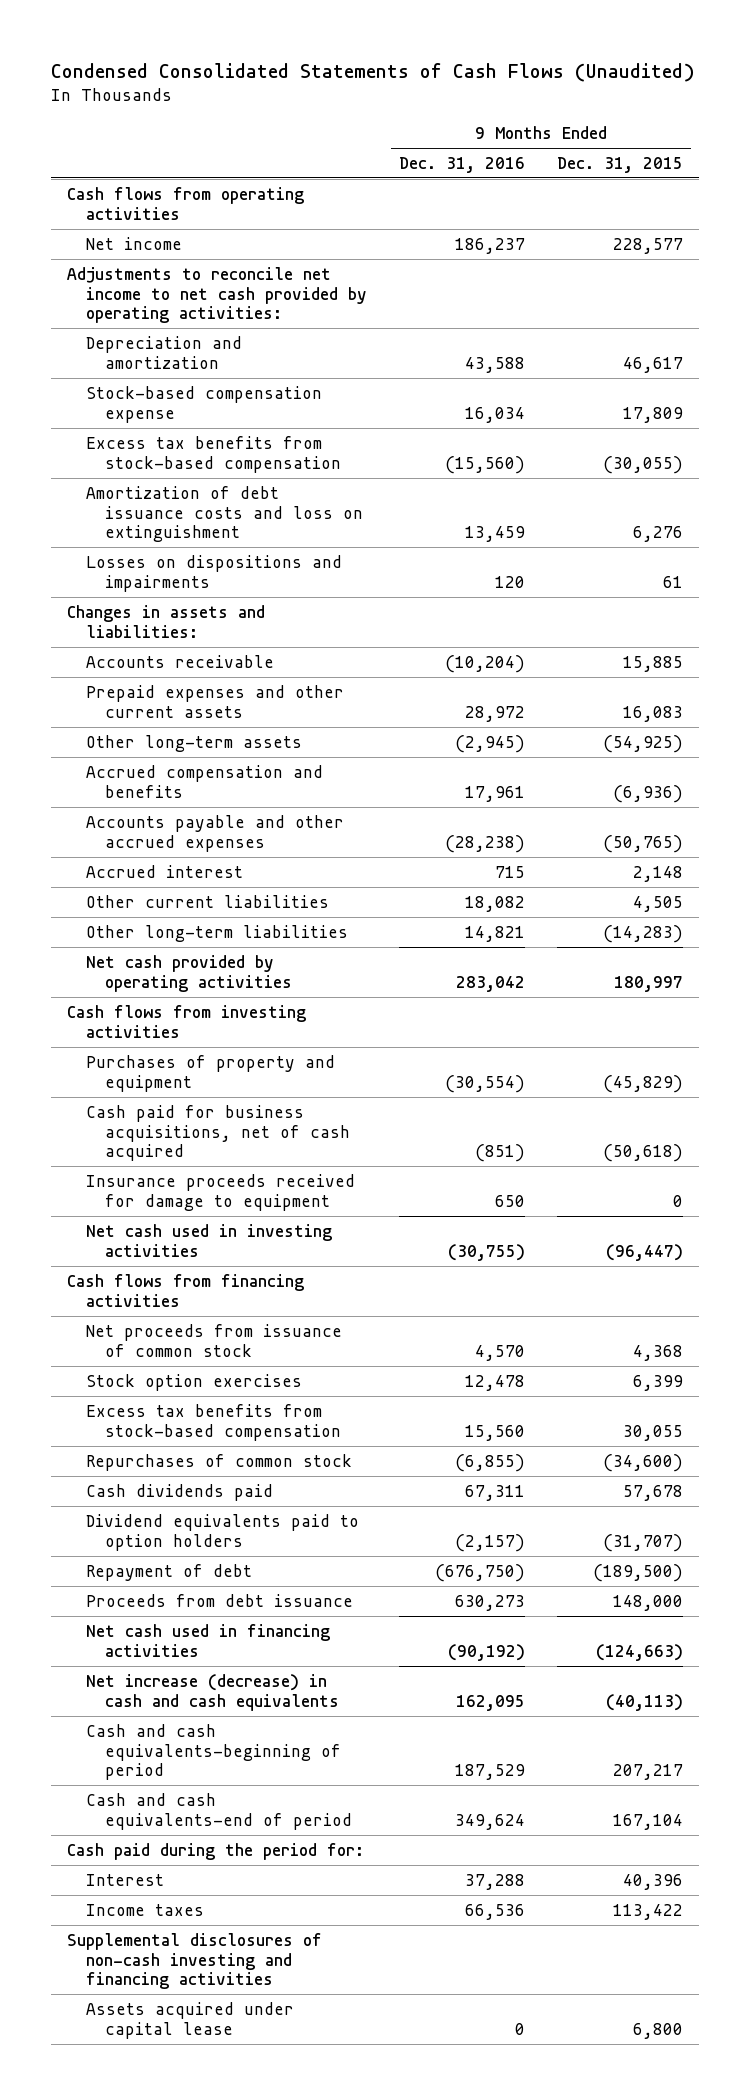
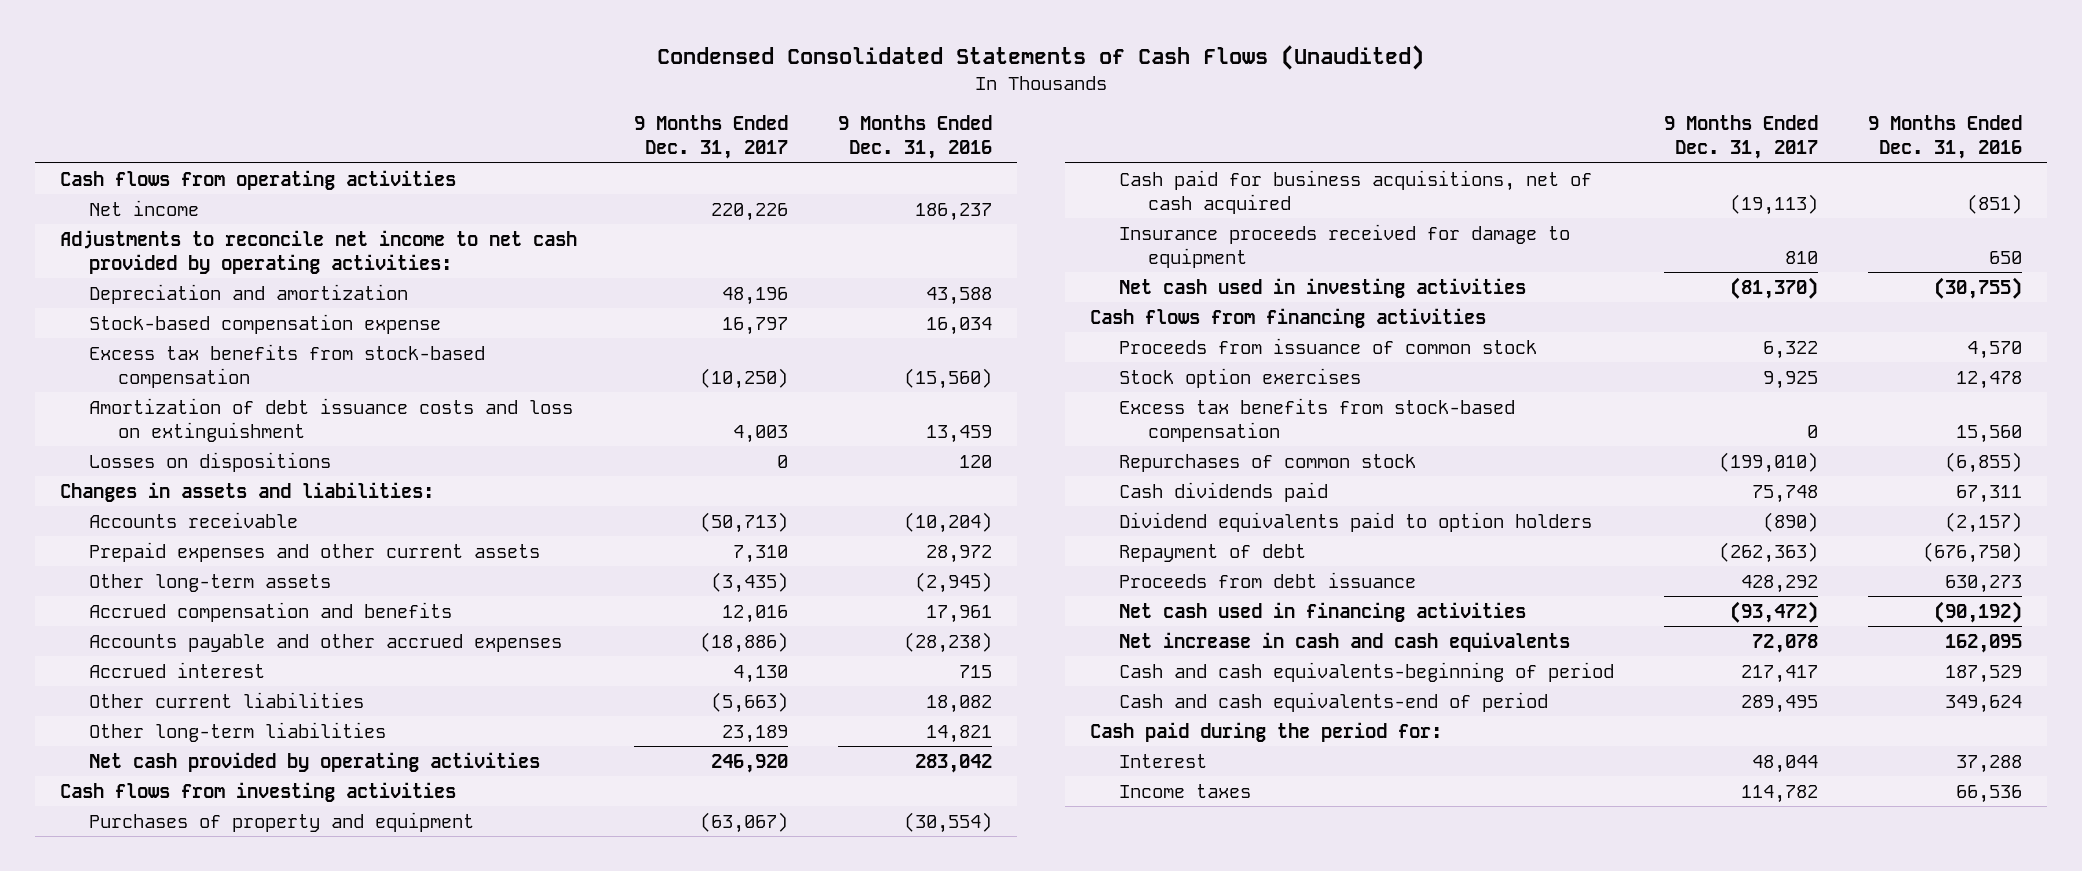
- | 9 Months Ended Dec. 31, 2016 | 9 Months Ended Dec. 31, 2015
+ | 9 Months Ended Dec. 31, 2017 | 9 Months Ended Dec. 31, 2016
- Losses on dispositions and impairments | 120 | 61
+ Losses on dispositions | 0 | 120
- Net proceeds from issuance of common stock | 4,570 | 4,368
+ Proceeds from issuance of common stock | 6,322 | 4,570
- Net increase (decrease) in cash and cash equivalents | 162,095 | (40,113)
+ Net increase in cash and cash equivalents | 72,078 | 162,095
- Supplemental disclosures of non-cash investing and financing activities
- Assets acquired under capital lease | 0 | 6,800

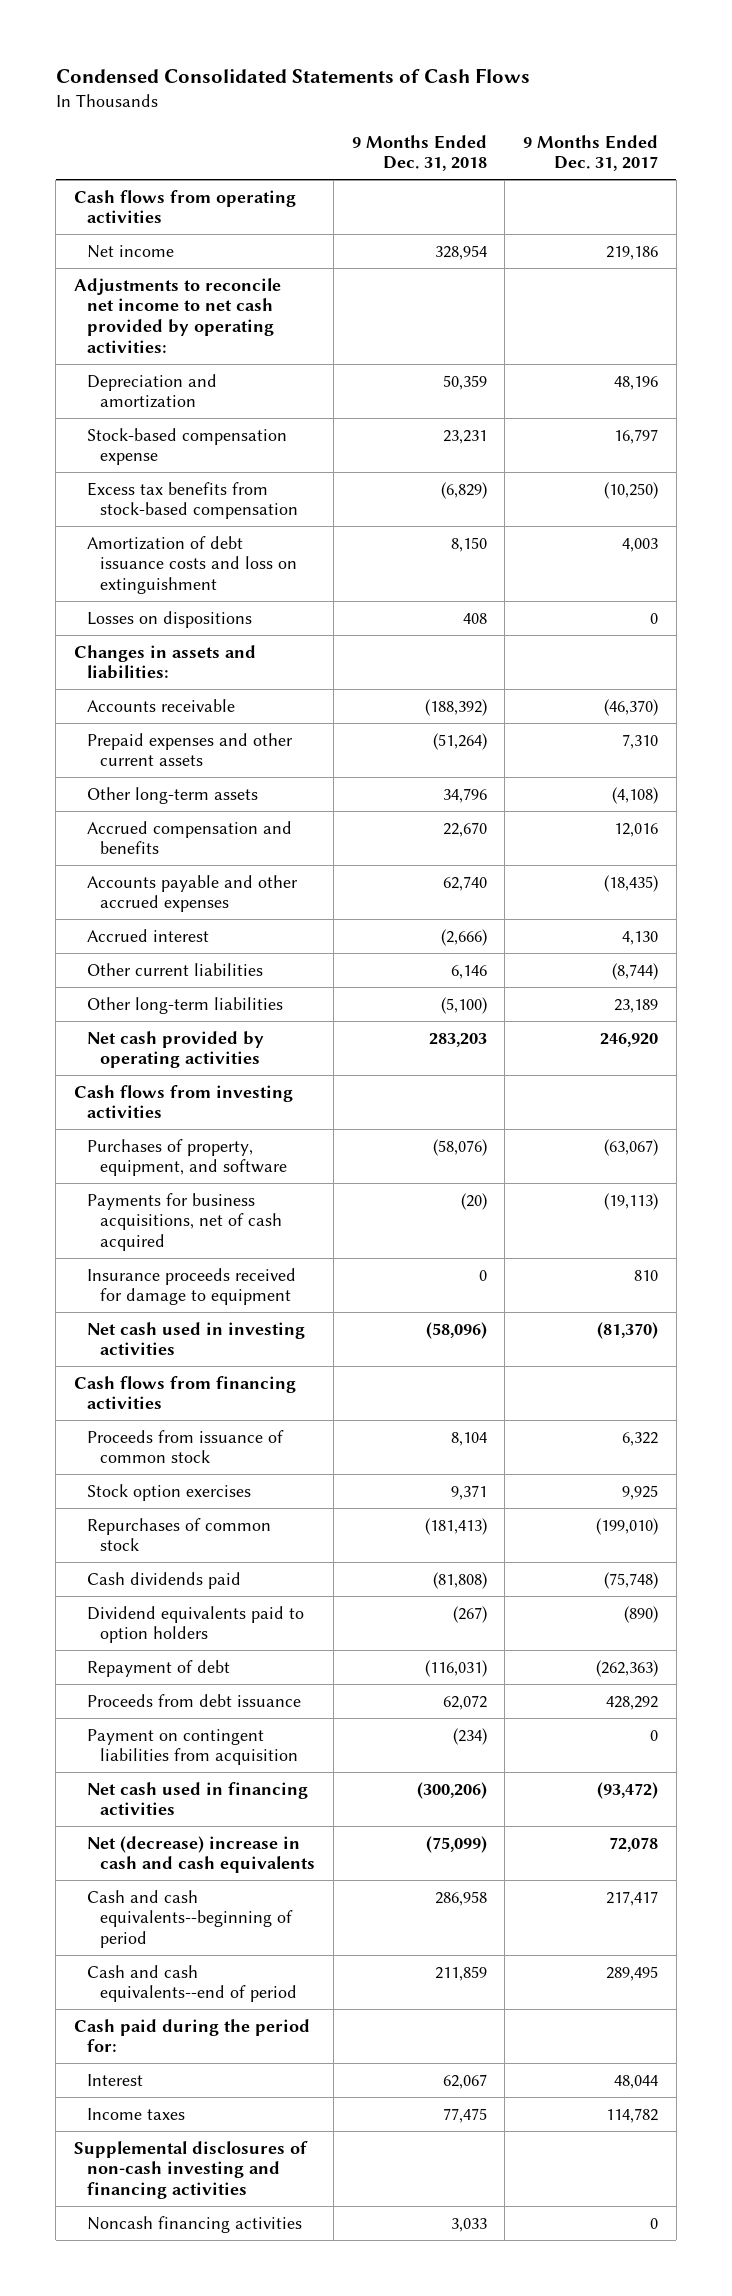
- Condensed Consolidated Statements of Cash Flows (Unaudited)
+ Condensed Consolidated Statements of Cash Flows
- | 9 Months Ended Dec. 31, 2017 | 9 Months Ended Dec. 31, 2016
+ | 9 Months Ended Dec. 31, 2018 | 9 Months Ended Dec. 31, 2017
- Net income | 220,226 | 186,237
+ Net income | 328,954 | 219,186
- Accounts receivable | (50,713) | (10,204)
+ Accounts receivable | (188,392) | (46,370)
- Other long-term assets | (3,435) | (2,945)
+ Other long-term assets | 34,796 | (4,108)
- Accounts payable and other accrued expenses | (18,886) | (28,238)
+ Accounts payable and other accrued expenses | 62,740 | (18,435)
- Other current liabilities | (5,663) | 18,082
+ Other current liabilities | 6,146 | (8,744)
- Purchases of property and equipment | (63,067) | (30,554)
- Cash paid for business acquisitions, net of cash acquired | (19,113) | (851)
+ Purchases of property, equipment, and software | (58,076) | (63,067)
+ Payments for business acquisitions, net of cash acquired | (20) | (19,113)
- Excess tax benefits from stock-based compensation | 0 | 15,560
- Cash dividends paid | 75,748 | 67,311
+ Cash dividends paid | (81,808) | (75,748)
+ Payment on contingent liabilities from acquisition | (234) | 0
- Net increase in cash and cash equivalents | 72,078 | 162,095
- Cash and cash equivalents-beginning of period | 217,417 | 187,529
- Cash and cash equivalents-end of period | 289,495 | 349,624
+ Net (decrease) increase in cash and cash equivalents | (75,099) | 72,078
+ Cash and cash equivalents--beginning of period | 286,958 | 217,417
+ Cash and cash equivalents--end of period | 211,859 | 289,495
+ Supplemental disclosures of non-cash investing and financing activities
+ Noncash financing activities | 3,033 | 0

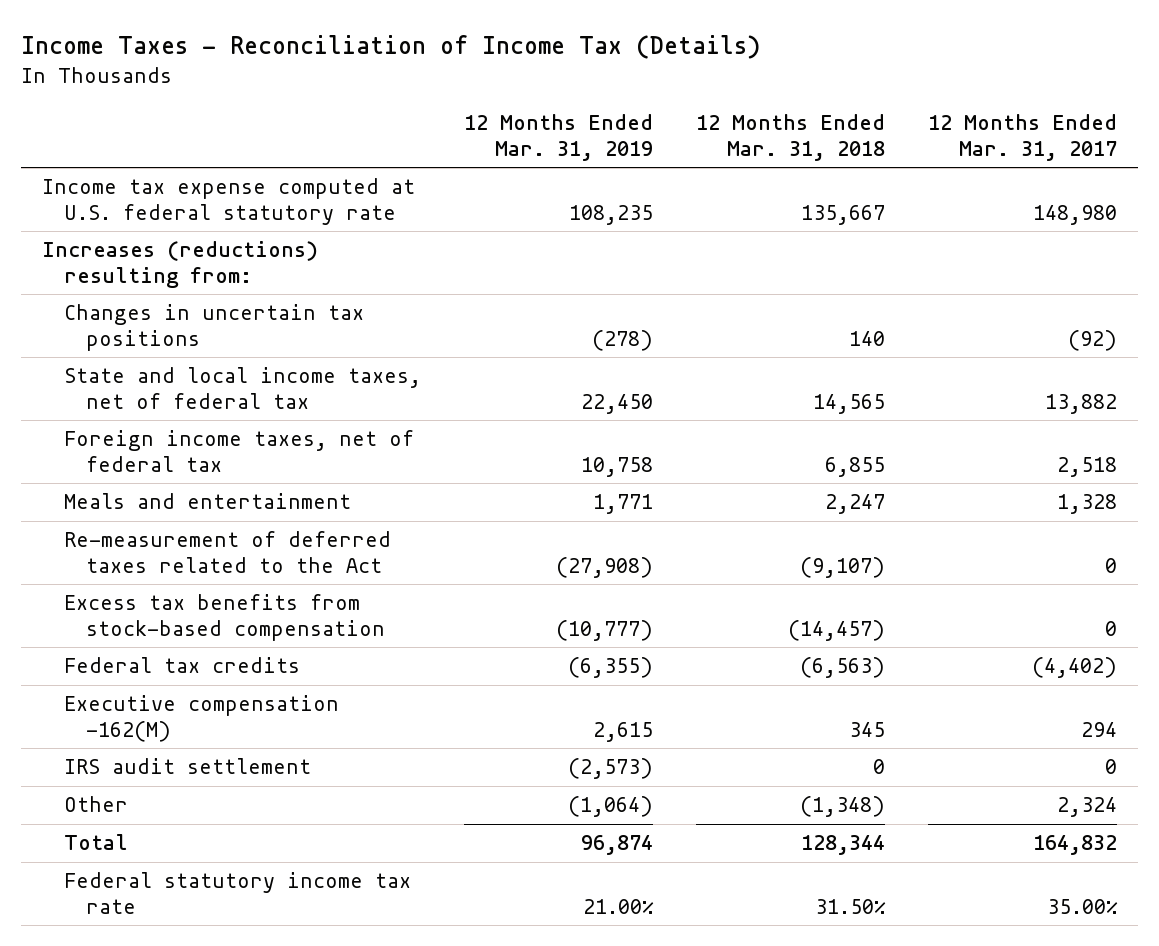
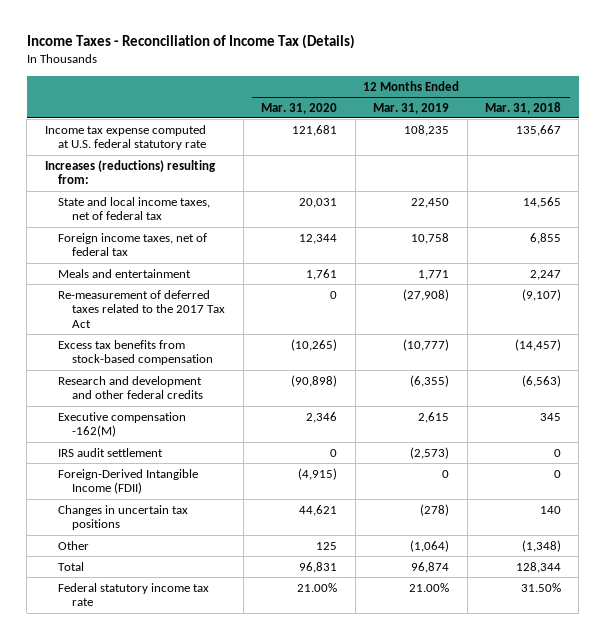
- | 12 Months Ended Mar. 31, 2019 | 12 Months Ended Mar. 31, 2018 | 12 Months Ended Mar. 31, 2017
+ | 12 Months Ended Mar. 31, 2020 | 12 Months Ended Mar. 31, 2019 | 12 Months Ended Mar. 31, 2018
- Re-measurement of deferred taxes related to the Act | (27,908) | (9,107) | 0
+ Re-measurement of deferred taxes related to the 2017 Tax Act | 0 | (27,908) | (9,107)
- Federal tax credits | (6,355) | (6,563) | (4,402)
+ Research and development and other federal credits | (90,898) | (6,355) | (6,563)
+ Foreign-Derived Intangible Income (FDII) | (4,915) | 0 | 0
moved down: Changes in uncertain tax positions | 44,621 | (278) | 140

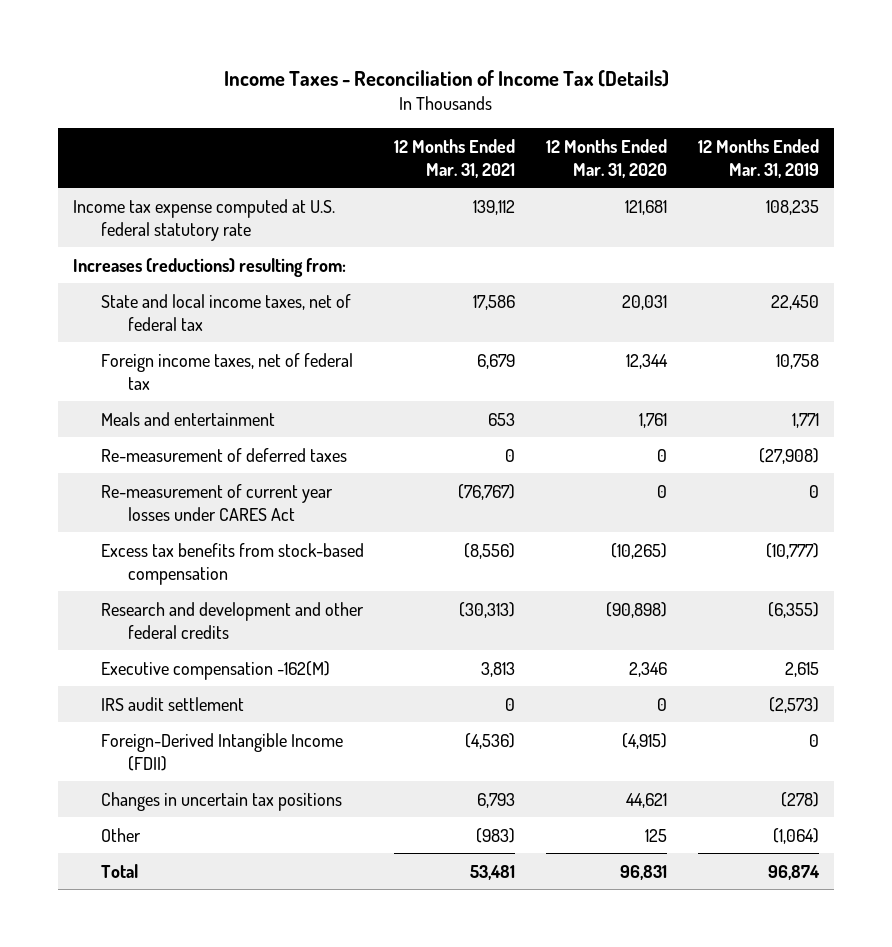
- | 12 Months Ended Mar. 31, 2020 | 12 Months Ended Mar. 31, 2019 | 12 Months Ended Mar. 31, 2018
+ | 12 Months Ended Mar. 31, 2021 | 12 Months Ended Mar. 31, 2020 | 12 Months Ended Mar. 31, 2019
- Re-measurement of deferred taxes related to the 2017 Tax Act | 0 | (27,908) | (9,107)
+ Re-measurement of deferred taxes | 0 | 0 | (27,908)
+ Re-measurement of current year losses under CARES Act | (76,767) | 0 | 0
- Federal statutory income tax rate | 21.00% | 21.00% | 31.50%

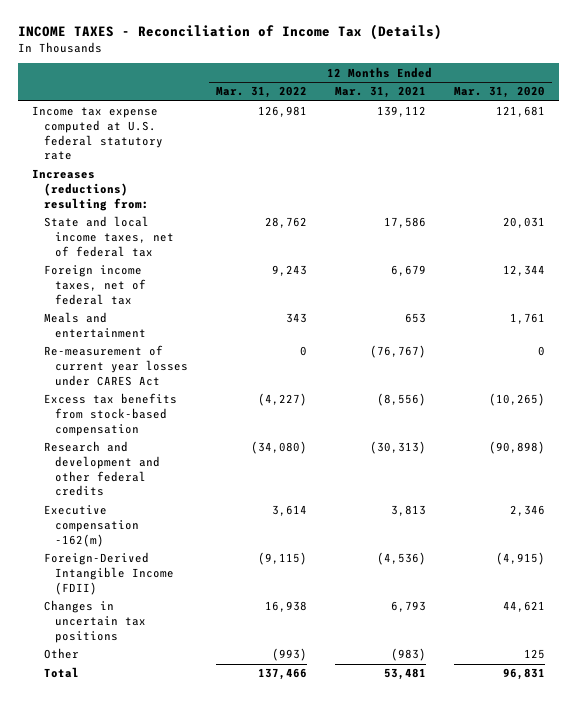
- Income Taxes - Reconciliation of Income Tax (Details)
+ INCOME TAXES - Reconciliation of Income Tax (Details)
- | 12 Months Ended Mar. 31, 2021 | 12 Months Ended Mar. 31, 2020 | 12 Months Ended Mar. 31, 2019
+ | 12 Months Ended Mar. 31, 2022 | 12 Months Ended Mar. 31, 2021 | 12 Months Ended Mar. 31, 2020
- Re-measurement of deferred taxes | 0 | 0 | (27,908)
- Executive compensation -162(M) | 3,813 | 2,346 | 2,615
- IRS audit settlement | 0 | 0 | (2,573)
+ Executive compensation -162(m) | 3,614 | 3,813 | 2,346

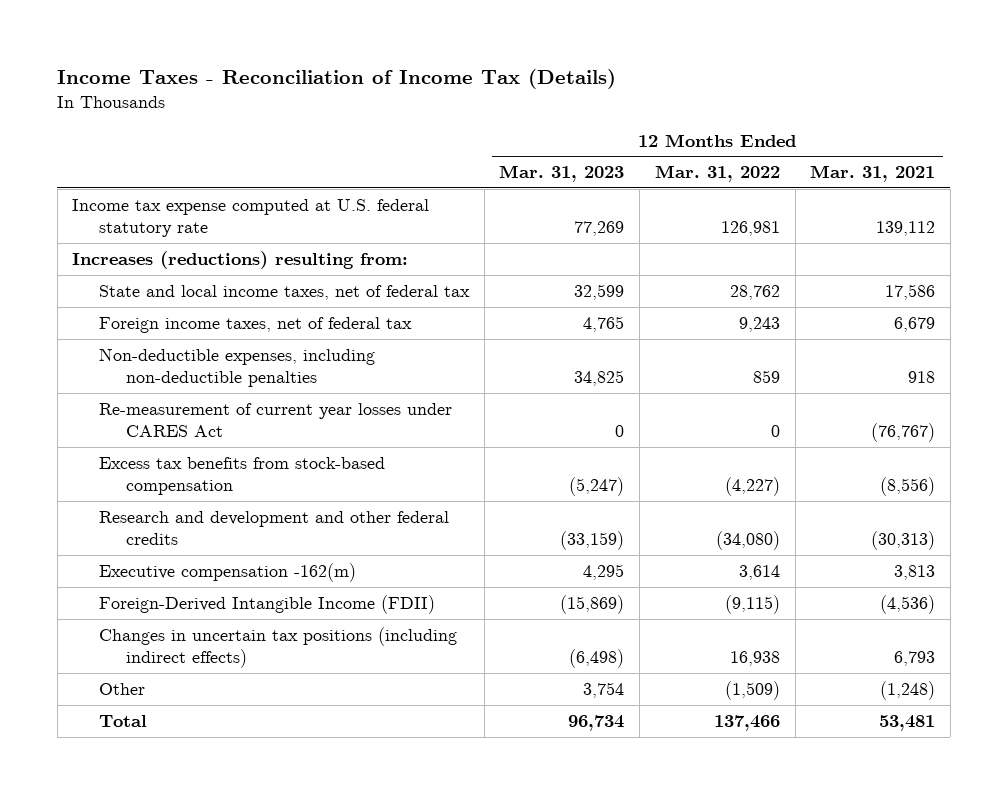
- INCOME TAXES - Reconciliation of Income Tax (Details)
+ Income Taxes - Reconciliation of Income Tax (Details)
- | 12 Months Ended Mar. 31, 2022 | 12 Months Ended Mar. 31, 2021 | 12 Months Ended Mar. 31, 2020
+ | 12 Months Ended Mar. 31, 2023 | 12 Months Ended Mar. 31, 2022 | 12 Months Ended Mar. 31, 2021
- Meals and entertainment | 343 | 653 | 1,761
+ Non-deductible expenses, including non-deductible penalties | 34,825 | 859 | 918
- Changes in uncertain tax positions | 16,938 | 6,793 | 44,621
- Other | (993) | (983) | 125
+ Changes in uncertain tax positions (including indirect effects) | (6,498) | 16,938 | 6,793
+ Other | 3,754 | (1,509) | (1,248)

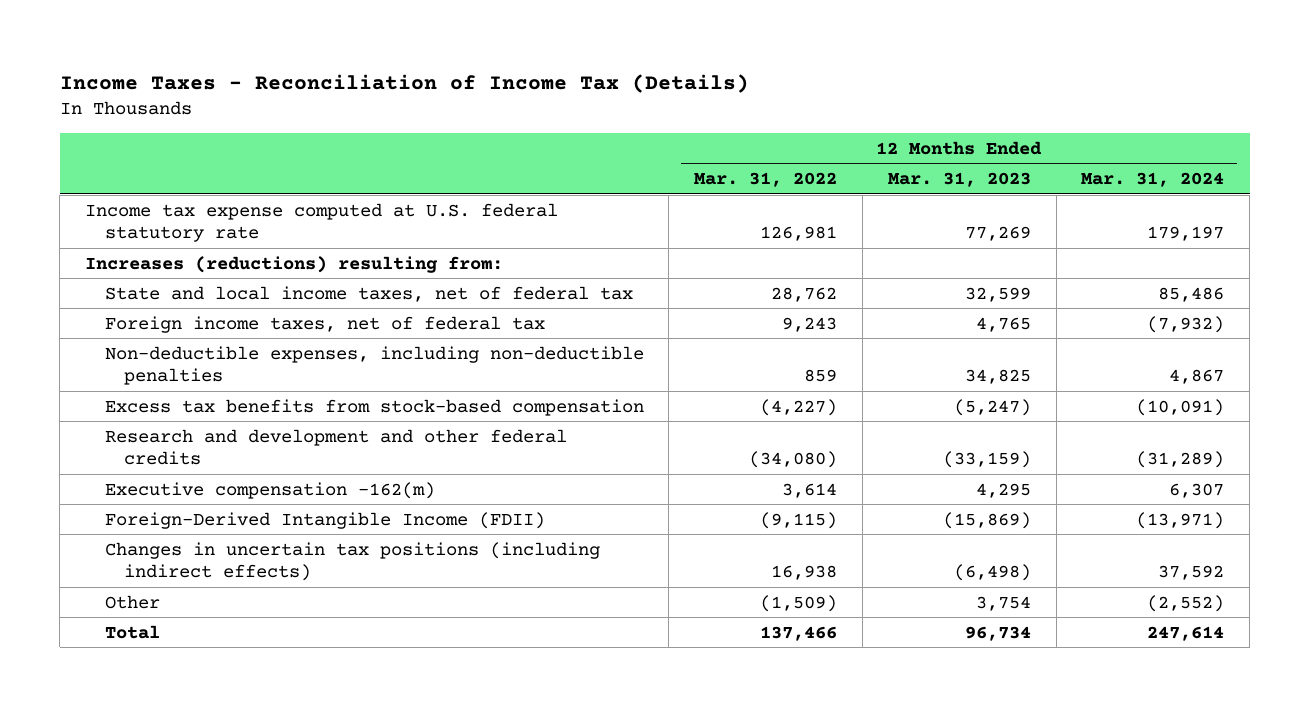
- | 12 Months Ended Mar. 31, 2023 | 12 Months Ended Mar. 31, 2022 | 12 Months Ended Mar. 31, 2021
+ | 12 Months Ended Mar. 31, 2022 | 12 Months Ended Mar. 31, 2023 | 12 Months Ended Mar. 31, 2024
- Re-measurement of current year losses under CARES Act | 0 | 0 | (76,767)

